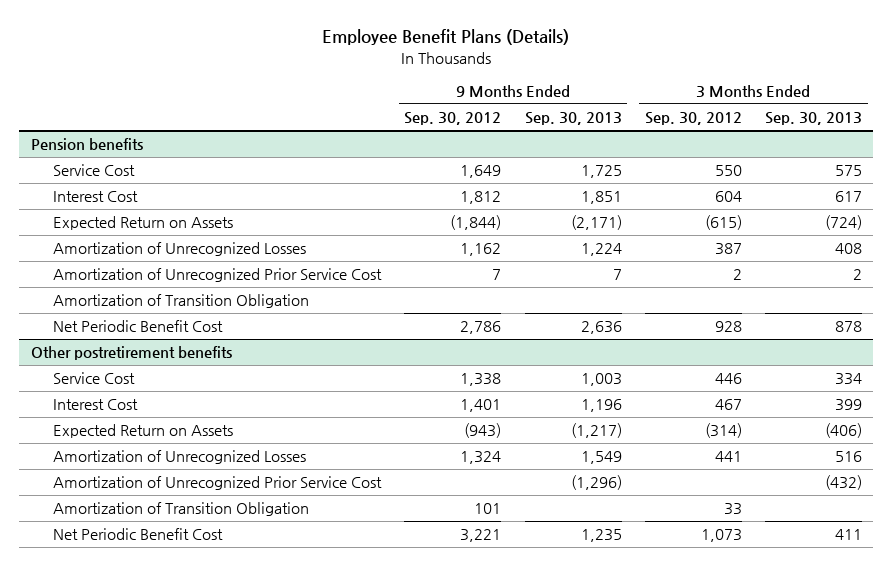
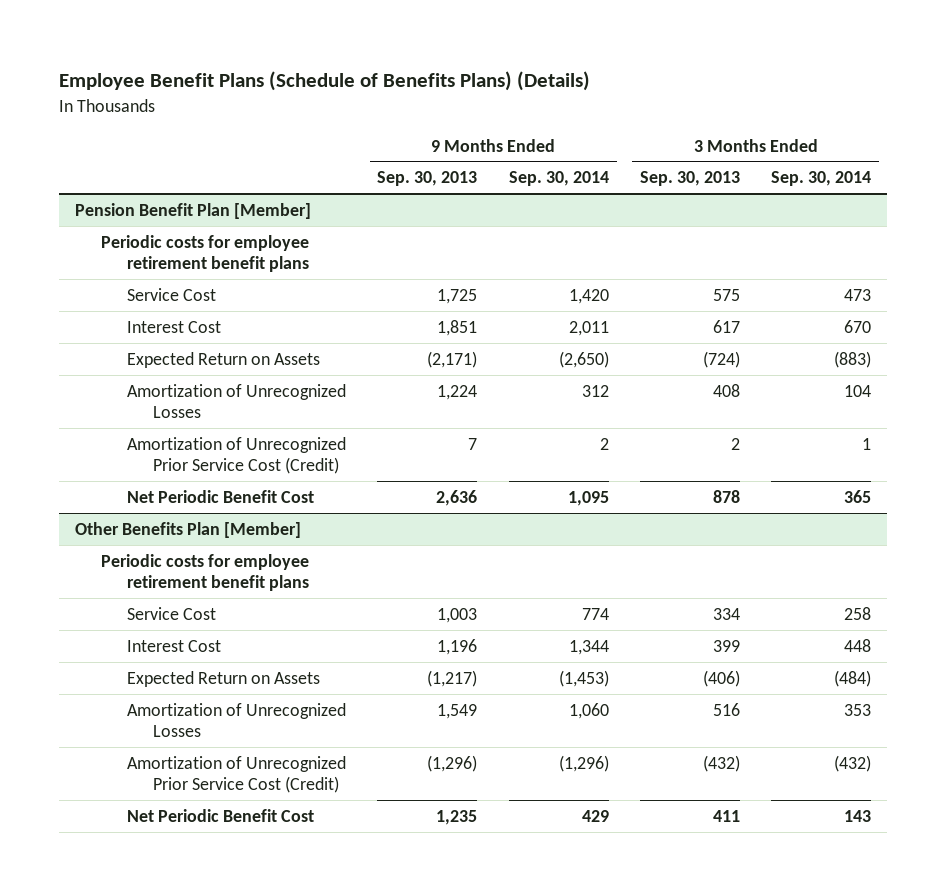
- Employee Benefit Plans (Details)
+ Employee Benefit Plans (Schedule of Benefits Plans) (Details)
- | 9 Months Ended Sep. 30, 2012 | 9 Months Ended Sep. 30, 2013 | 3 Months Ended Sep. 30, 2012 | 3 Months Ended Sep. 30, 2013
+ | 9 Months Ended Sep. 30, 2013 | 9 Months Ended Sep. 30, 2014 | 3 Months Ended Sep. 30, 2013 | 3 Months Ended Sep. 30, 2014
- Pension benefits
+ Pension Benefit Plan [Member]
+ Periodic costs for employee retirement benefit plans
- Amortization of Unrecognized Prior Service Cost | 7 | 7 | 2 | 2
- Amortization of Transition Obligation
+ Amortization of Unrecognized Prior Service Cost (Credit) | 7 | 2 | 2 | 1
- Other postretirement benefits
+ Other Benefits Plan [Member]
+ Periodic costs for employee retirement benefit plans
- Amortization of Unrecognized Prior Service Cost | | (1,296) | | (432)
- Amortization of Transition Obligation | 101 | | 33 |
+ Amortization of Unrecognized Prior Service Cost (Credit) | (1,296) | (1,296) | (432) | (432)

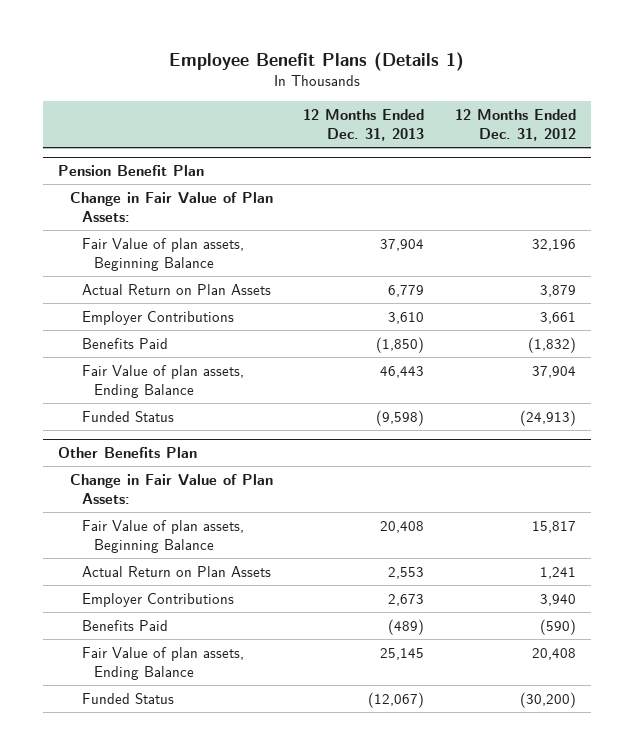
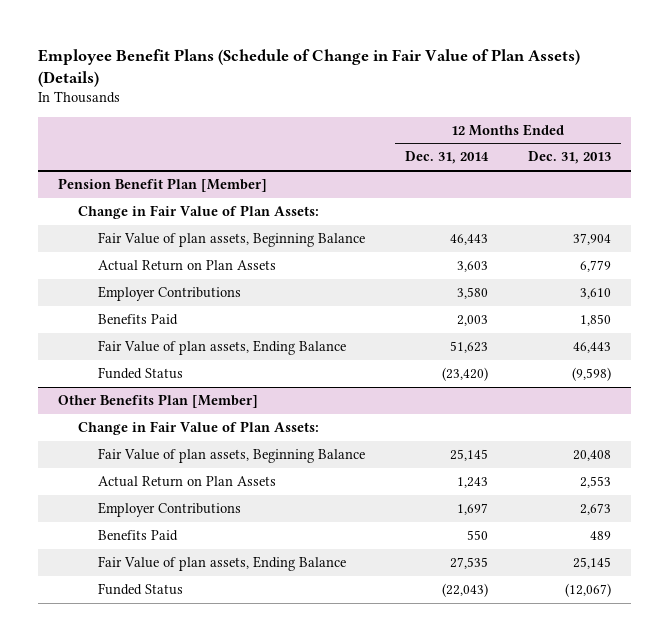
- Employee Benefit Plans (Details 1)
+ Employee Benefit Plans (Schedule of Change in Fair Value of Plan Assets) (Details)
- | 12 Months Ended Dec. 31, 2013 | 12 Months Ended Dec. 31, 2012
+ | 12 Months Ended Dec. 31, 2014 | 12 Months Ended Dec. 31, 2013
- Pension Benefit Plan
+ Pension Benefit Plan [Member]
- Benefits Paid | (1,850) | (1,832)
+ Benefits Paid | 2,003 | 1,850
- Other Benefits Plan
+ Other Benefits Plan [Member]
- Benefits Paid | (489) | (590)
+ Benefits Paid | 550 | 489

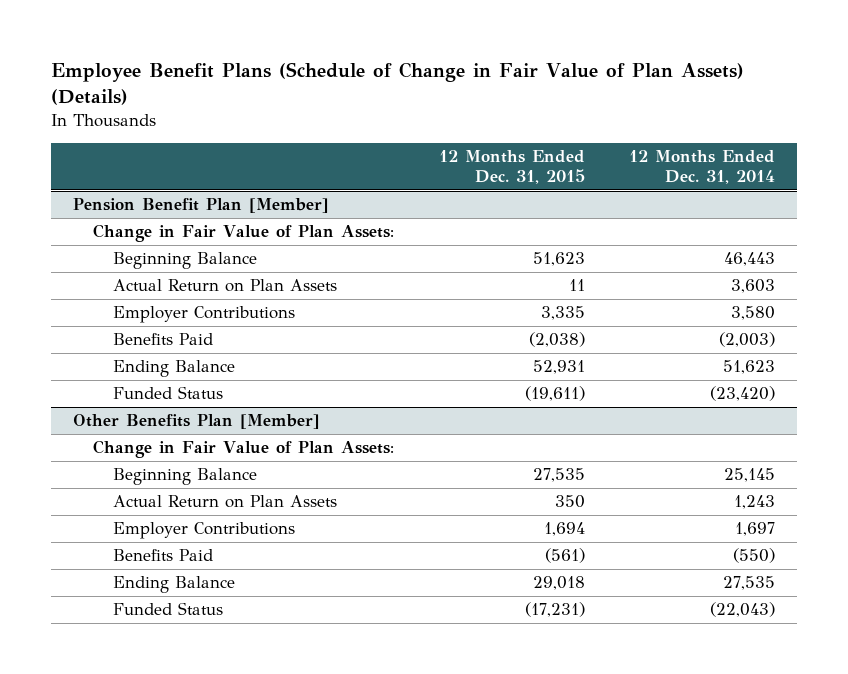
- | 12 Months Ended Dec. 31, 2014 | 12 Months Ended Dec. 31, 2013
+ | 12 Months Ended Dec. 31, 2015 | 12 Months Ended Dec. 31, 2014
@ Pension Benefit Plan [Member]
- Fair Value of plan assets, Beginning Balance | 46,443 | 37,904
+ Beginning Balance | 51,623 | 46,443
- Benefits Paid | 2,003 | 1,850
- Fair Value of plan assets, Ending Balance | 51,623 | 46,443
+ Benefits Paid | (2,038) | (2,003)
+ Ending Balance | 52,931 | 51,623
@ Other Benefits Plan [Member]
- Fair Value of plan assets, Beginning Balance | 25,145 | 20,408
+ Beginning Balance | 27,535 | 25,145
- Benefits Paid | 550 | 489
- Fair Value of plan assets, Ending Balance | 27,535 | 25,145
+ Benefits Paid | (561) | (550)
+ Ending Balance | 29,018 | 27,535

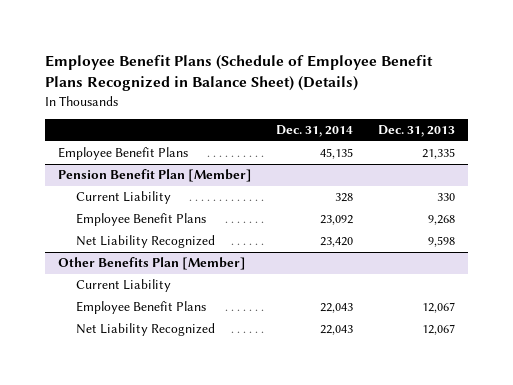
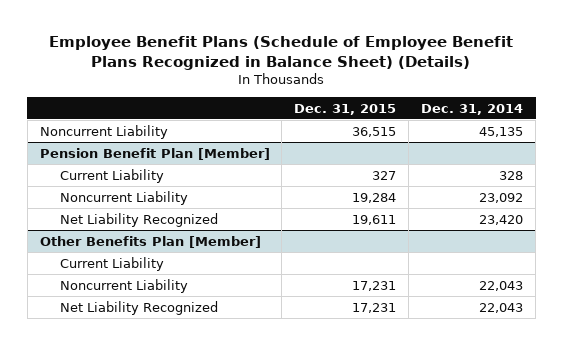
- | Dec. 31, 2014 | Dec. 31, 2013
+ | Dec. 31, 2015 | Dec. 31, 2014
- Employee Benefit Plans | 45,135 | 21,335
+ Noncurrent Liability | 36,515 | 45,135
@ Pension Benefit Plan [Member]
- Employee Benefit Plans | 23,092 | 9,268
+ Noncurrent Liability | 19,284 | 23,092
@ Other Benefits Plan [Member]
- Employee Benefit Plans | 22,043 | 12,067
+ Noncurrent Liability | 17,231 | 22,043

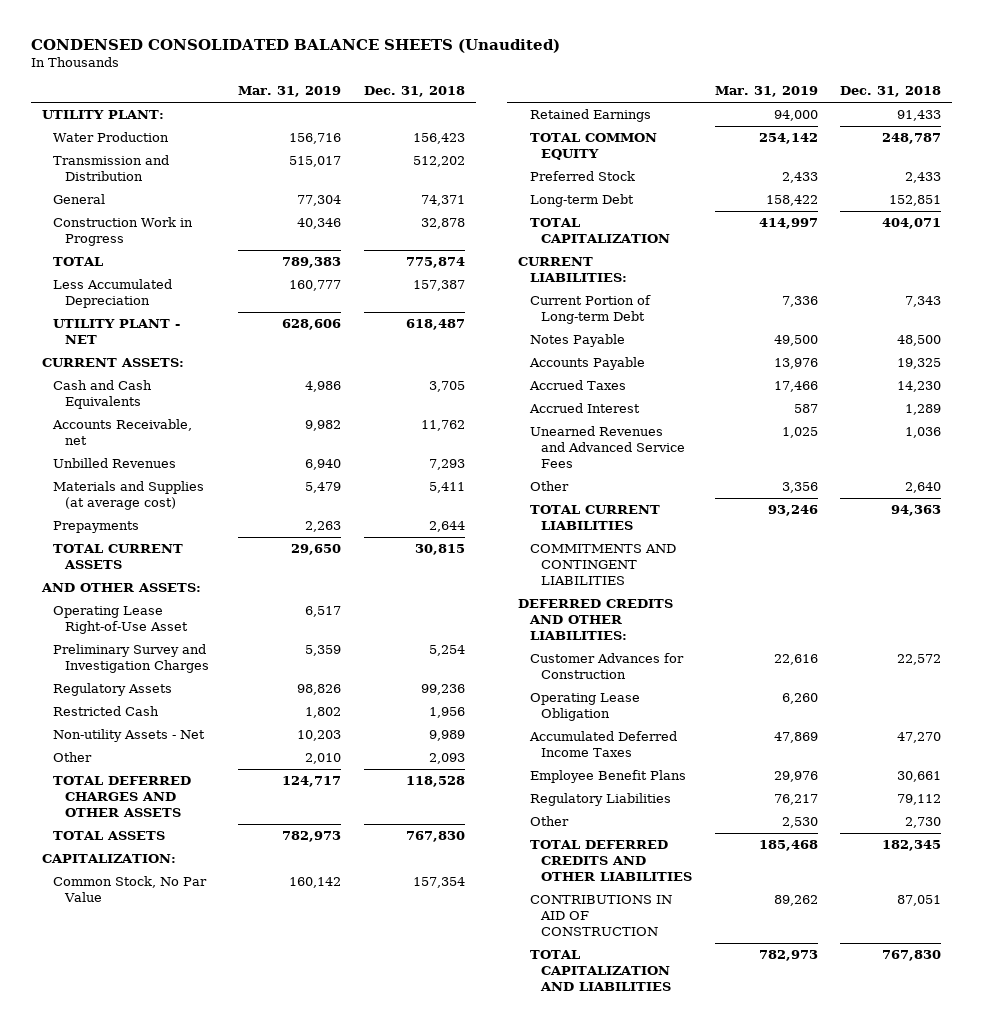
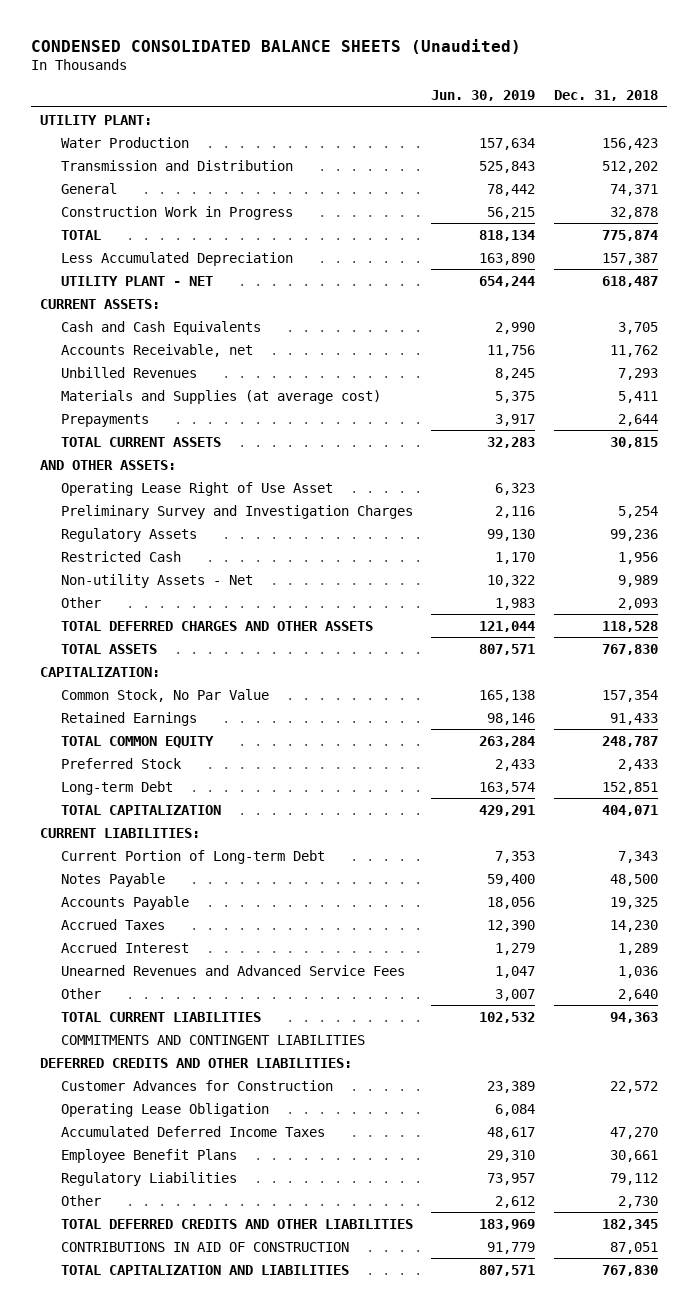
- | Mar. 31, 2019 | Dec. 31, 2018
+ | Jun. 30, 2019 | Dec. 31, 2018
- Operating Lease Right-of-Use Asset | 6,517 |
+ Operating Lease Right of Use Asset | 6,323 |

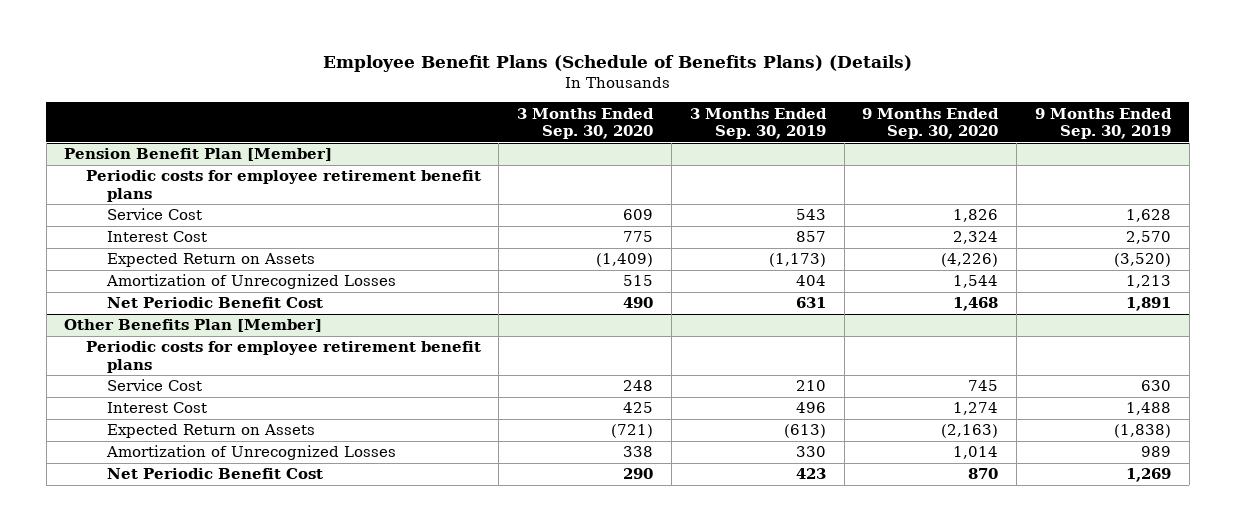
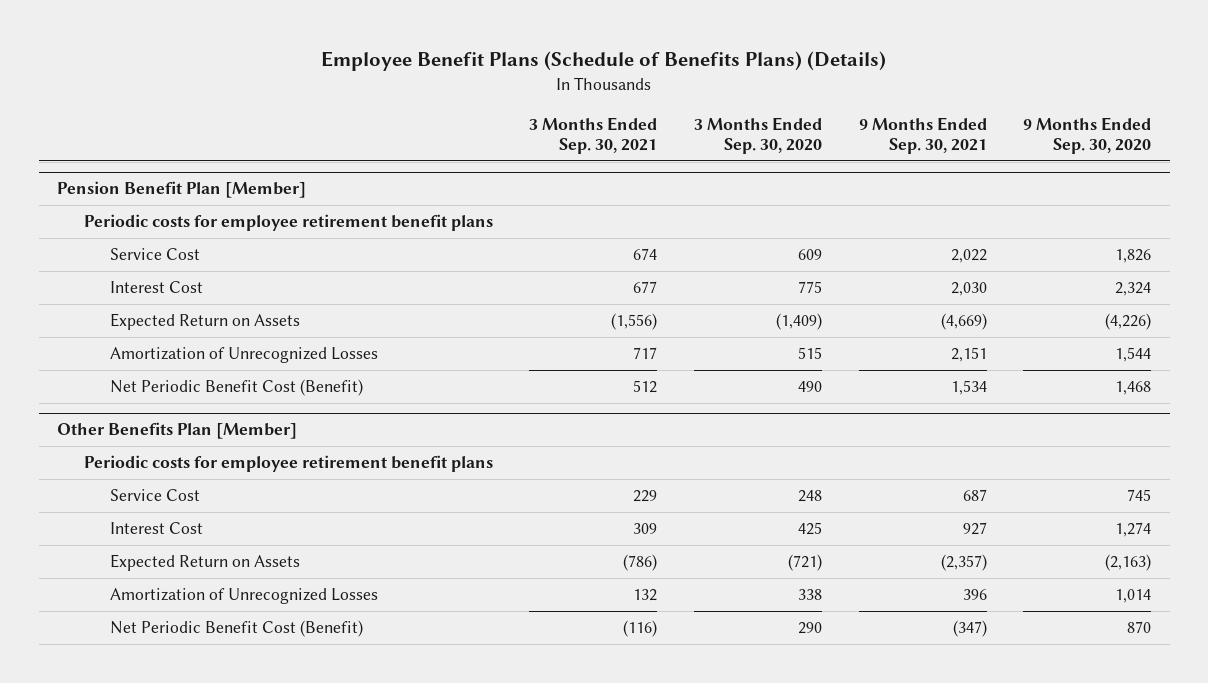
- | 3 Months Ended Sep. 30, 2020 | 3 Months Ended Sep. 30, 2019 | 9 Months Ended Sep. 30, 2020 | 9 Months Ended Sep. 30, 2019
+ | 3 Months Ended Sep. 30, 2021 | 3 Months Ended Sep. 30, 2020 | 9 Months Ended Sep. 30, 2021 | 9 Months Ended Sep. 30, 2020
@ Pension Benefit Plan [Member]
- Net Periodic Benefit Cost | 490 | 631 | 1,468 | 1,891
+ Net Periodic Benefit Cost (Benefit) | 512 | 490 | 1,534 | 1,468
@ Other Benefits Plan [Member]
- Net Periodic Benefit Cost | 290 | 423 | 870 | 1,269
+ Net Periodic Benefit Cost (Benefit) | (116) | 290 | (347) | 870

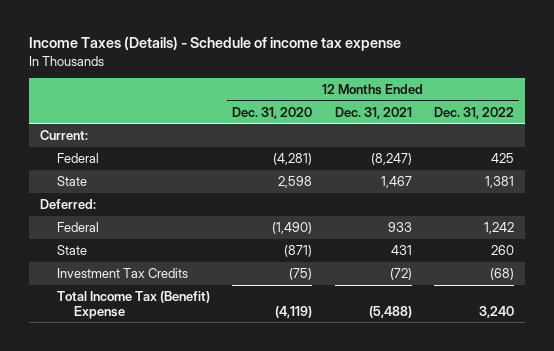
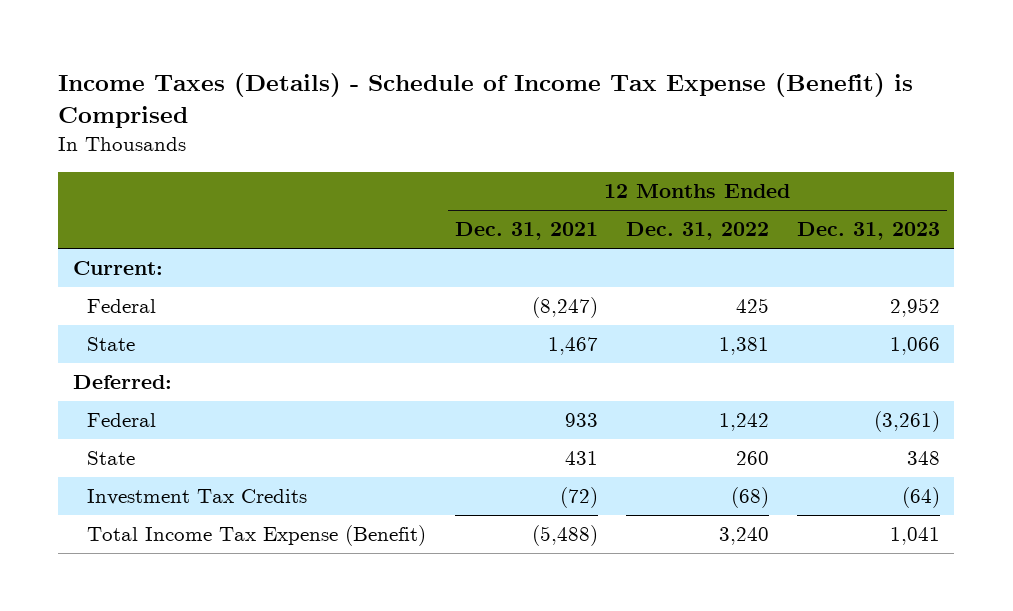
- Income Taxes (Details) - Schedule of income tax expense
+ Income Taxes (Details) - Schedule of Income Tax Expense (Benefit) is Comprised
- | 12 Months Ended Dec. 31, 2020 | 12 Months Ended Dec. 31, 2021 | 12 Months Ended Dec. 31, 2022
+ | 12 Months Ended Dec. 31, 2021 | 12 Months Ended Dec. 31, 2022 | 12 Months Ended Dec. 31, 2023
- Total Income Tax (Benefit) Expense | (4,119) | (5,488) | 3,240
+ Total Income Tax Expense (Benefit) | (5,488) | 3,240 | 1,041

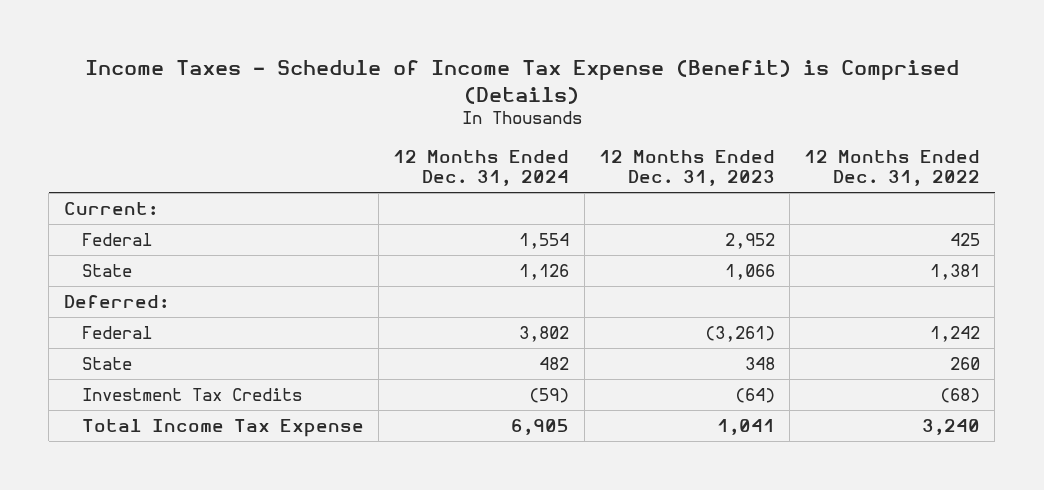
- Income Taxes (Details) - Schedule of Income Tax Expense (Benefit) is Comprised
+ Income Taxes - Schedule of Income Tax Expense (Benefit) is Comprised (Details)
- | 12 Months Ended Dec. 31, 2021 | 12 Months Ended Dec. 31, 2022 | 12 Months Ended Dec. 31, 2023
+ | 12 Months Ended Dec. 31, 2024 | 12 Months Ended Dec. 31, 2023 | 12 Months Ended Dec. 31, 2022
- Total Income Tax Expense (Benefit) | (5,488) | 3,240 | 1,041
+ Total Income Tax Expense | 6,905 | 1,041 | 3,240

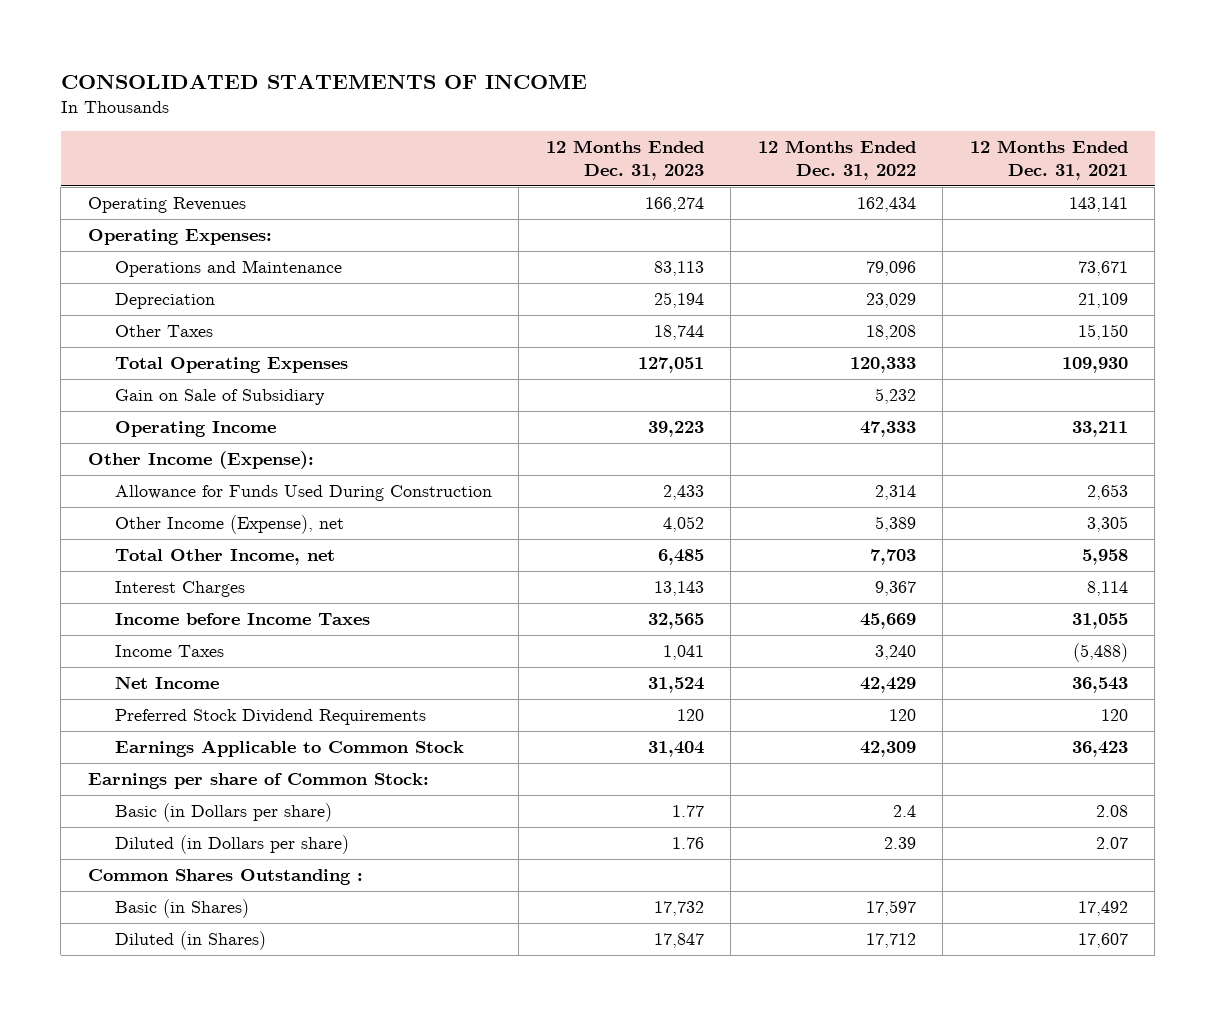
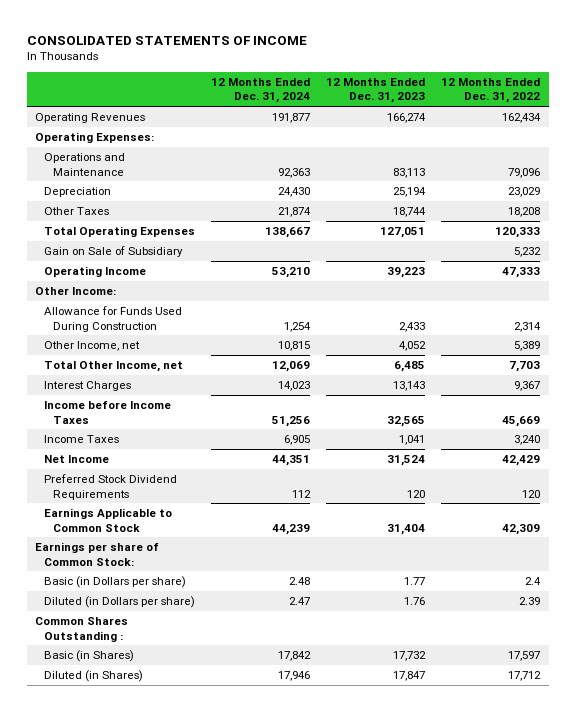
- | 12 Months Ended Dec. 31, 2023 | 12 Months Ended Dec. 31, 2022 | 12 Months Ended Dec. 31, 2021
+ | 12 Months Ended Dec. 31, 2024 | 12 Months Ended Dec. 31, 2023 | 12 Months Ended Dec. 31, 2022
- Other Income (Expense):
+ Other Income:
- Other Income (Expense), net | 4,052 | 5,389 | 3,305
+ Other Income, net | 10,815 | 4,052 | 5,389

